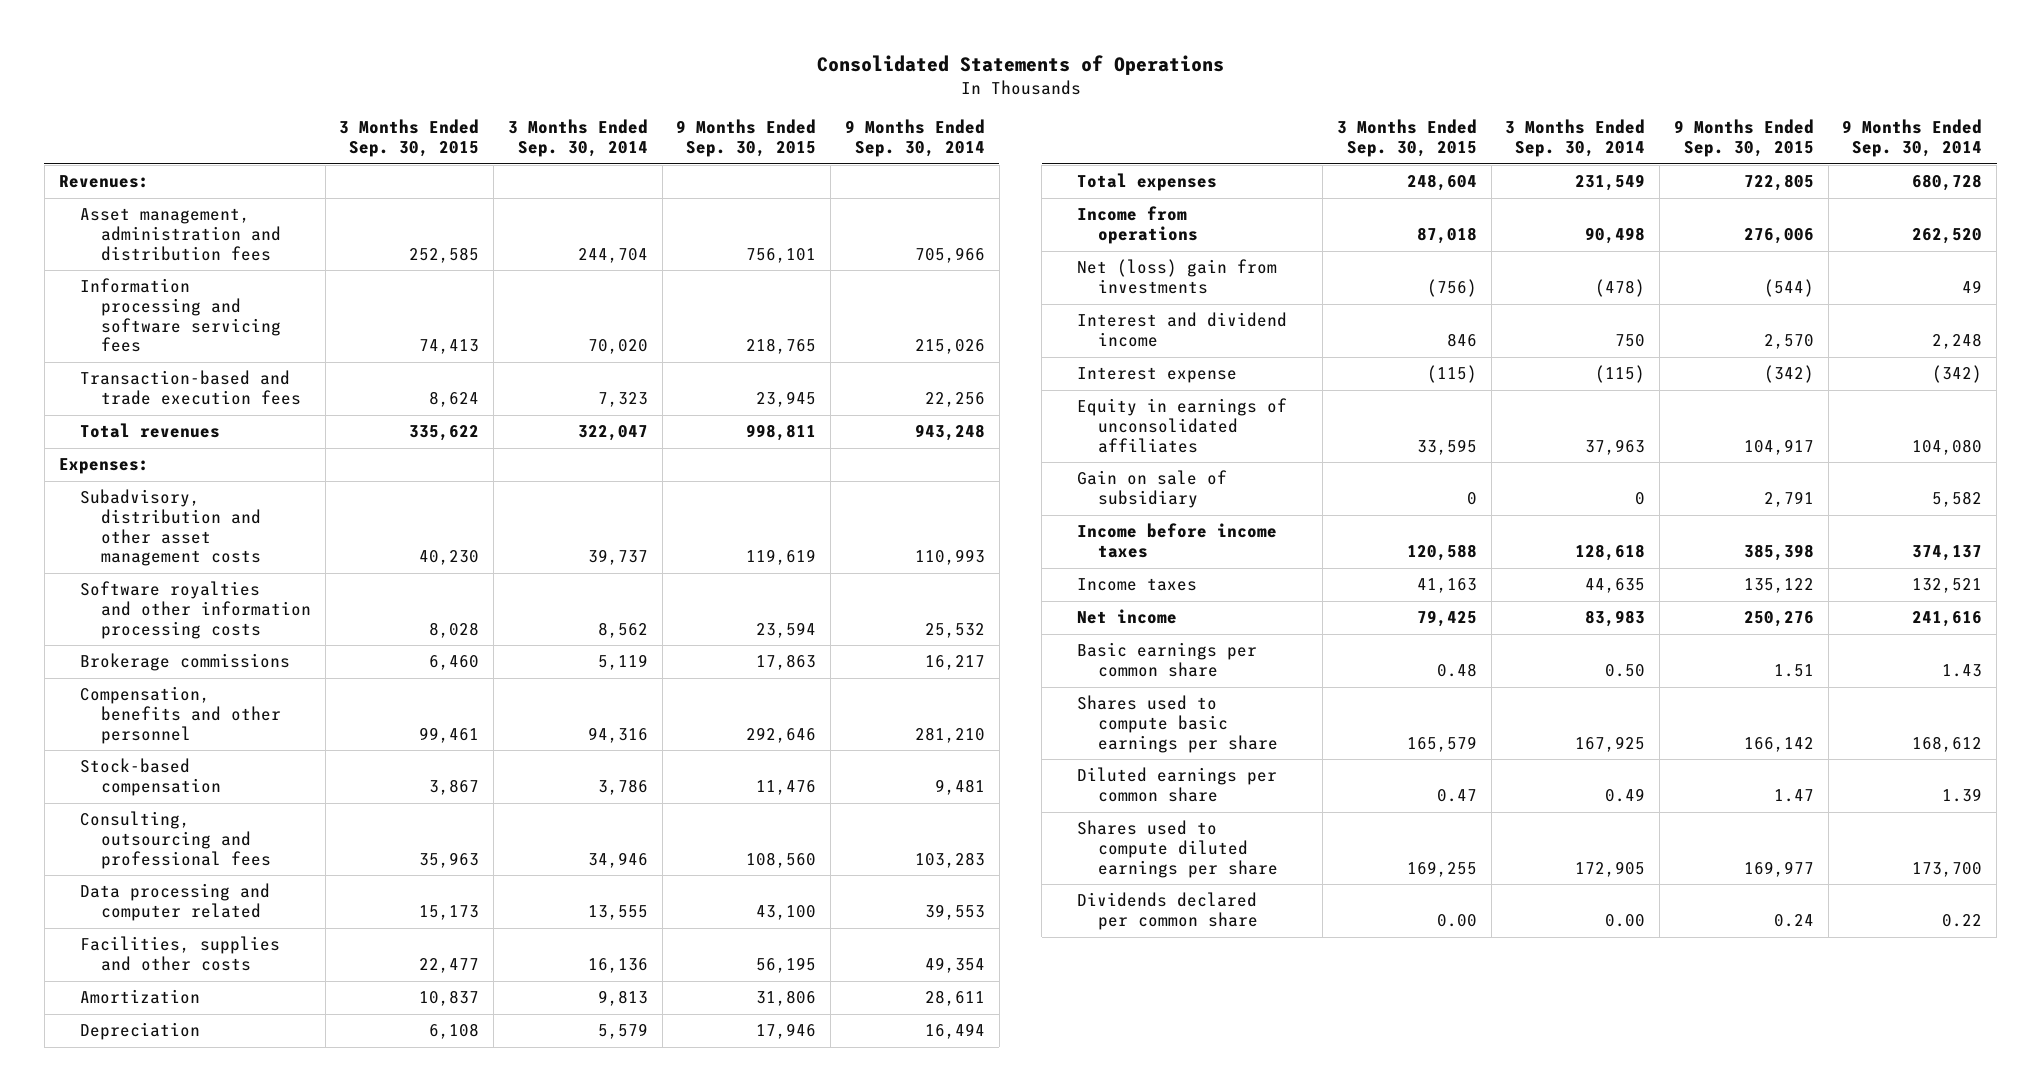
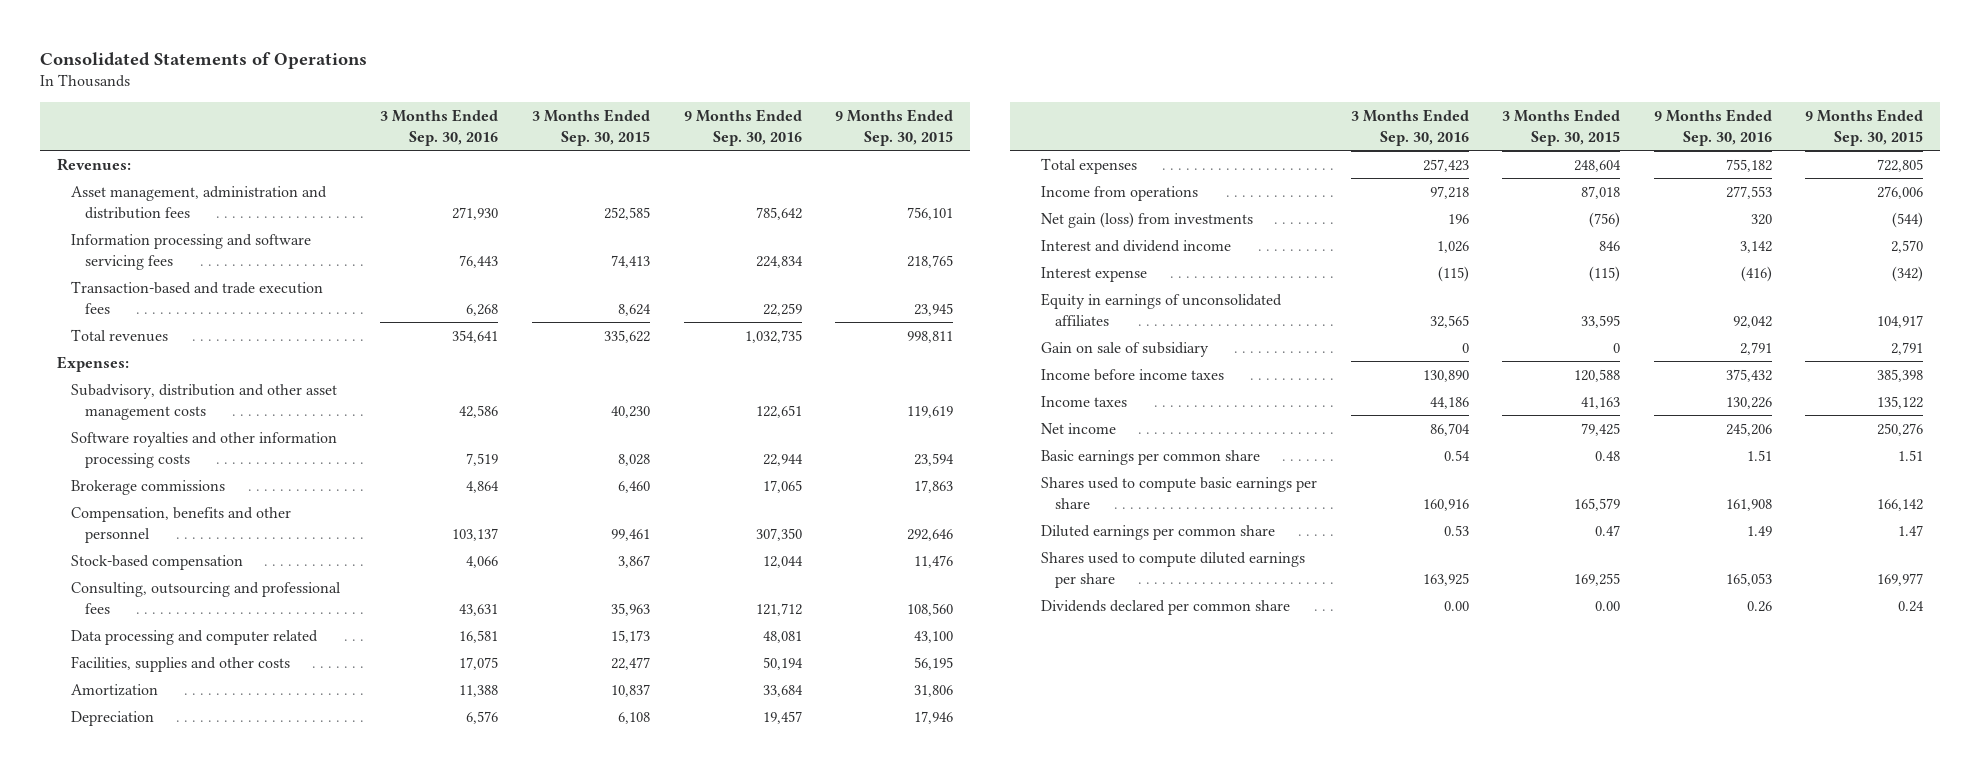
- | 3 Months Ended Sep. 30, 2015 | 3 Months Ended Sep. 30, 2014 | 9 Months Ended Sep. 30, 2015 | 9 Months Ended Sep. 30, 2014
+ | 3 Months Ended Sep. 30, 2016 | 3 Months Ended Sep. 30, 2015 | 9 Months Ended Sep. 30, 2016 | 9 Months Ended Sep. 30, 2015
- Net (loss) gain from investments | (756) | (478) | (544) | 49
+ Net gain (loss) from investments | 196 | (756) | 320 | (544)

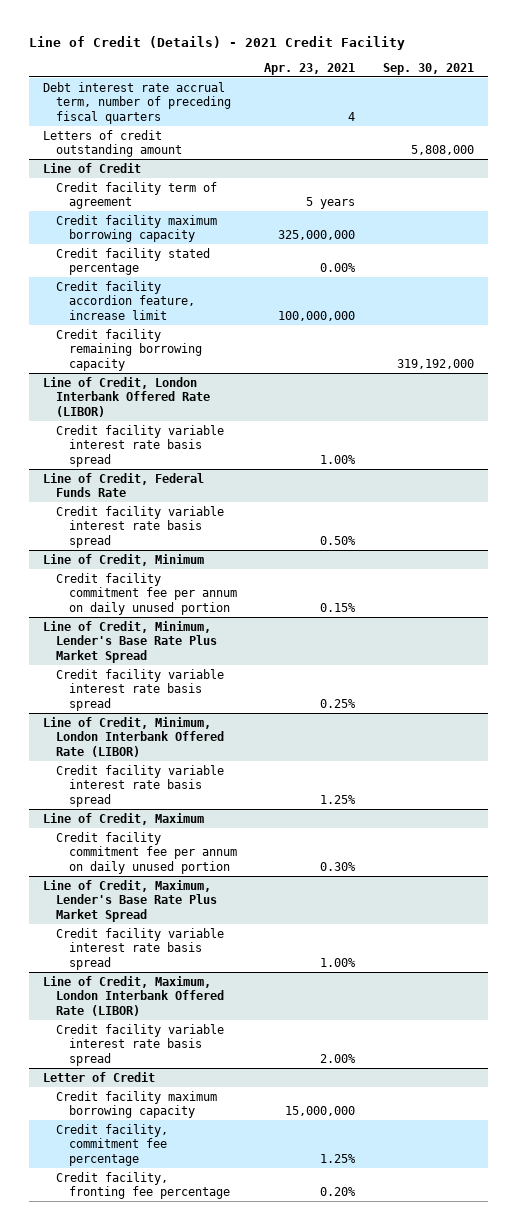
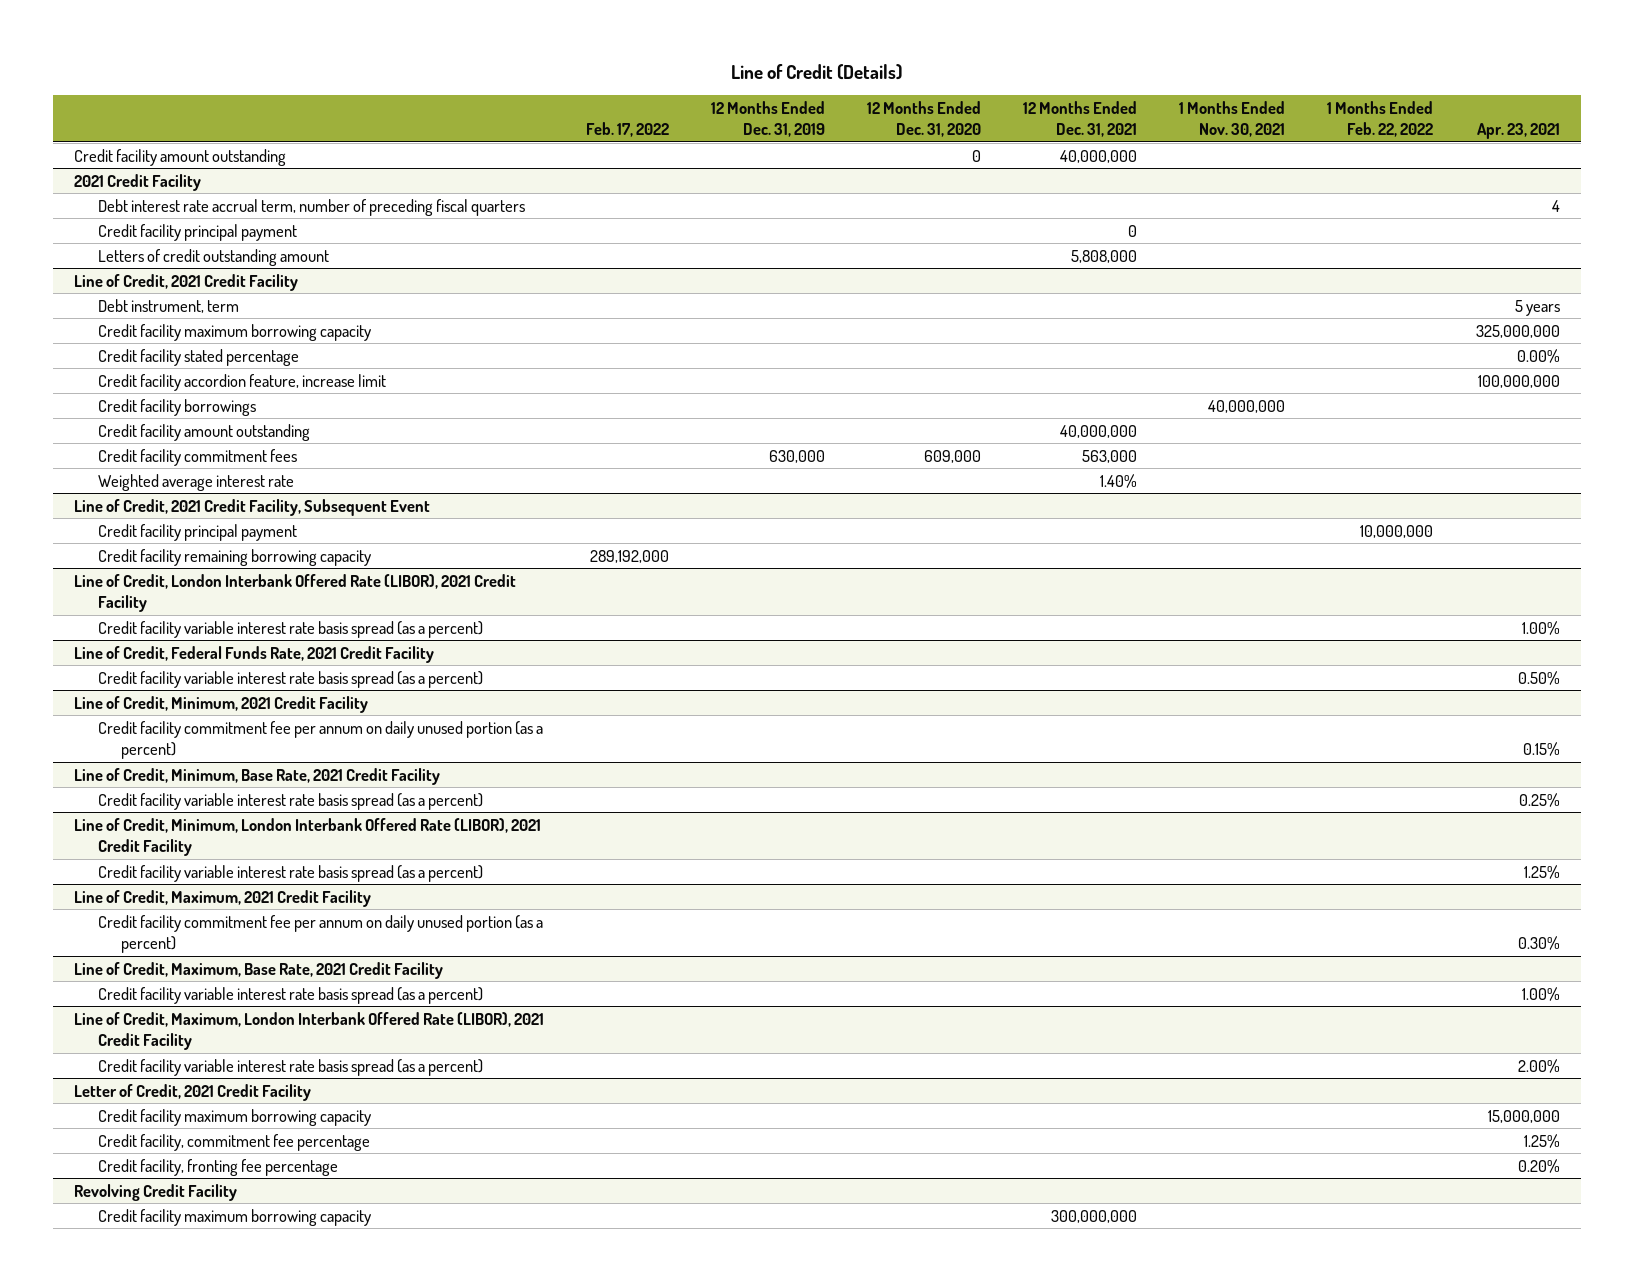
- Line of Credit (Details) - 2021 Credit Facility
+ Line of Credit (Details)
- | Apr. 23, 2021 | Sep. 30, 2021
+ | Feb. 17, 2022 | 12 Months Ended Dec. 31, 2019 | 12 Months Ended Dec. 31, 2020 | 12 Months Ended Dec. 31, 2021 | 1 Months Ended Nov. 30, 2021 | 1 Months Ended Feb. 22, 2022 | Apr. 23, 2021
+ Credit facility amount outstanding | | | 0 | 40,000,000 | | |
+ 2021 Credit Facility
+ Credit facility principal payment | | | | 0 | | |
- Line of Credit
- Credit facility term of agreement | 5 years |
+ Line of Credit, 2021 Credit Facility
+ Debt instrument, term | | | | | | | 5 years
+ Credit facility borrowings | | | | | 40,000,000 | |
+ Credit facility amount outstanding | | | | 40,000,000 | | |
+ Credit facility commitment fees | | 630,000 | 609,000 | 563,000 | | |
+ Weighted average interest rate | | | | 1.40% | | |
+ Line of Credit, 2021 Credit Facility, Subsequent Event
+ Credit facility principal payment | | | | | | 10,000,000 |
- Line of Credit, London Interbank Offered Rate (LIBOR)
- Credit facility variable interest rate basis spread | 1.00% |
- Line of Credit, Federal Funds Rate
- Credit facility variable interest rate basis spread | 0.50% |
- Line of Credit, Minimum
- Credit facility commitment fee per annum on daily unused portion | 0.15% |
- Line of Credit, Minimum, Lender's Base Rate Plus Market Spread
- Credit facility variable interest rate basis spread | 0.25% |
- Line of Credit, Minimum, London Interbank Offered Rate (LIBOR)
- Credit facility variable interest rate basis spread | 1.25% |
- Line of Credit, Maximum
- Credit facility commitment fee per annum on daily unused portion | 0.30% |
- Line of Credit, Maximum, Lender's Base Rate Plus Market Spread
- Credit facility variable interest rate basis spread | 1.00% |
- Line of Credit, Maximum, London Interbank Offered Rate (LIBOR)
- Credit facility variable interest rate basis spread | 2.00% |
- Letter of Credit
+ Line of Credit, London Interbank Offered Rate (LIBOR), 2021 Credit Facility
+ Credit facility variable interest rate basis spread (as a percent) | | | | | | | 1.00%
+ Line of Credit, Federal Funds Rate, 2021 Credit Facility
+ Credit facility variable interest rate basis spread (as a percent) | | | | | | | 0.50%
+ Line of Credit, Minimum, 2021 Credit Facility
+ Credit facility commitment fee per annum on daily unused portion (as a percent) | | | | | | | 0.15%
+ Line of Credit, Minimum, Base Rate, 2021 Credit Facility
+ Credit facility variable interest rate basis spread (as a percent) | | | | | | | 0.25%
+ Line of Credit, Minimum, London Interbank Offered Rate (LIBOR), 2021 Credit Facility
+ Credit facility variable interest rate basis spread (as a percent) | | | | | | | 1.25%
+ Line of Credit, Maximum, 2021 Credit Facility
+ Credit facility commitment fee per annum on daily unused portion (as a percent) | | | | | | | 0.30%
+ Line of Credit, Maximum, Base Rate, 2021 Credit Facility
+ Credit facility variable interest rate basis spread (as a percent) | | | | | | | 1.00%
+ Line of Credit, Maximum, London Interbank Offered Rate (LIBOR), 2021 Credit Facility
+ Credit facility variable interest rate basis spread (as a percent) | | | | | | | 2.00%
+ Letter of Credit, 2021 Credit Facility
+ Revolving Credit Facility
+ Credit facility maximum borrowing capacity | | | | 300,000,000 | | |

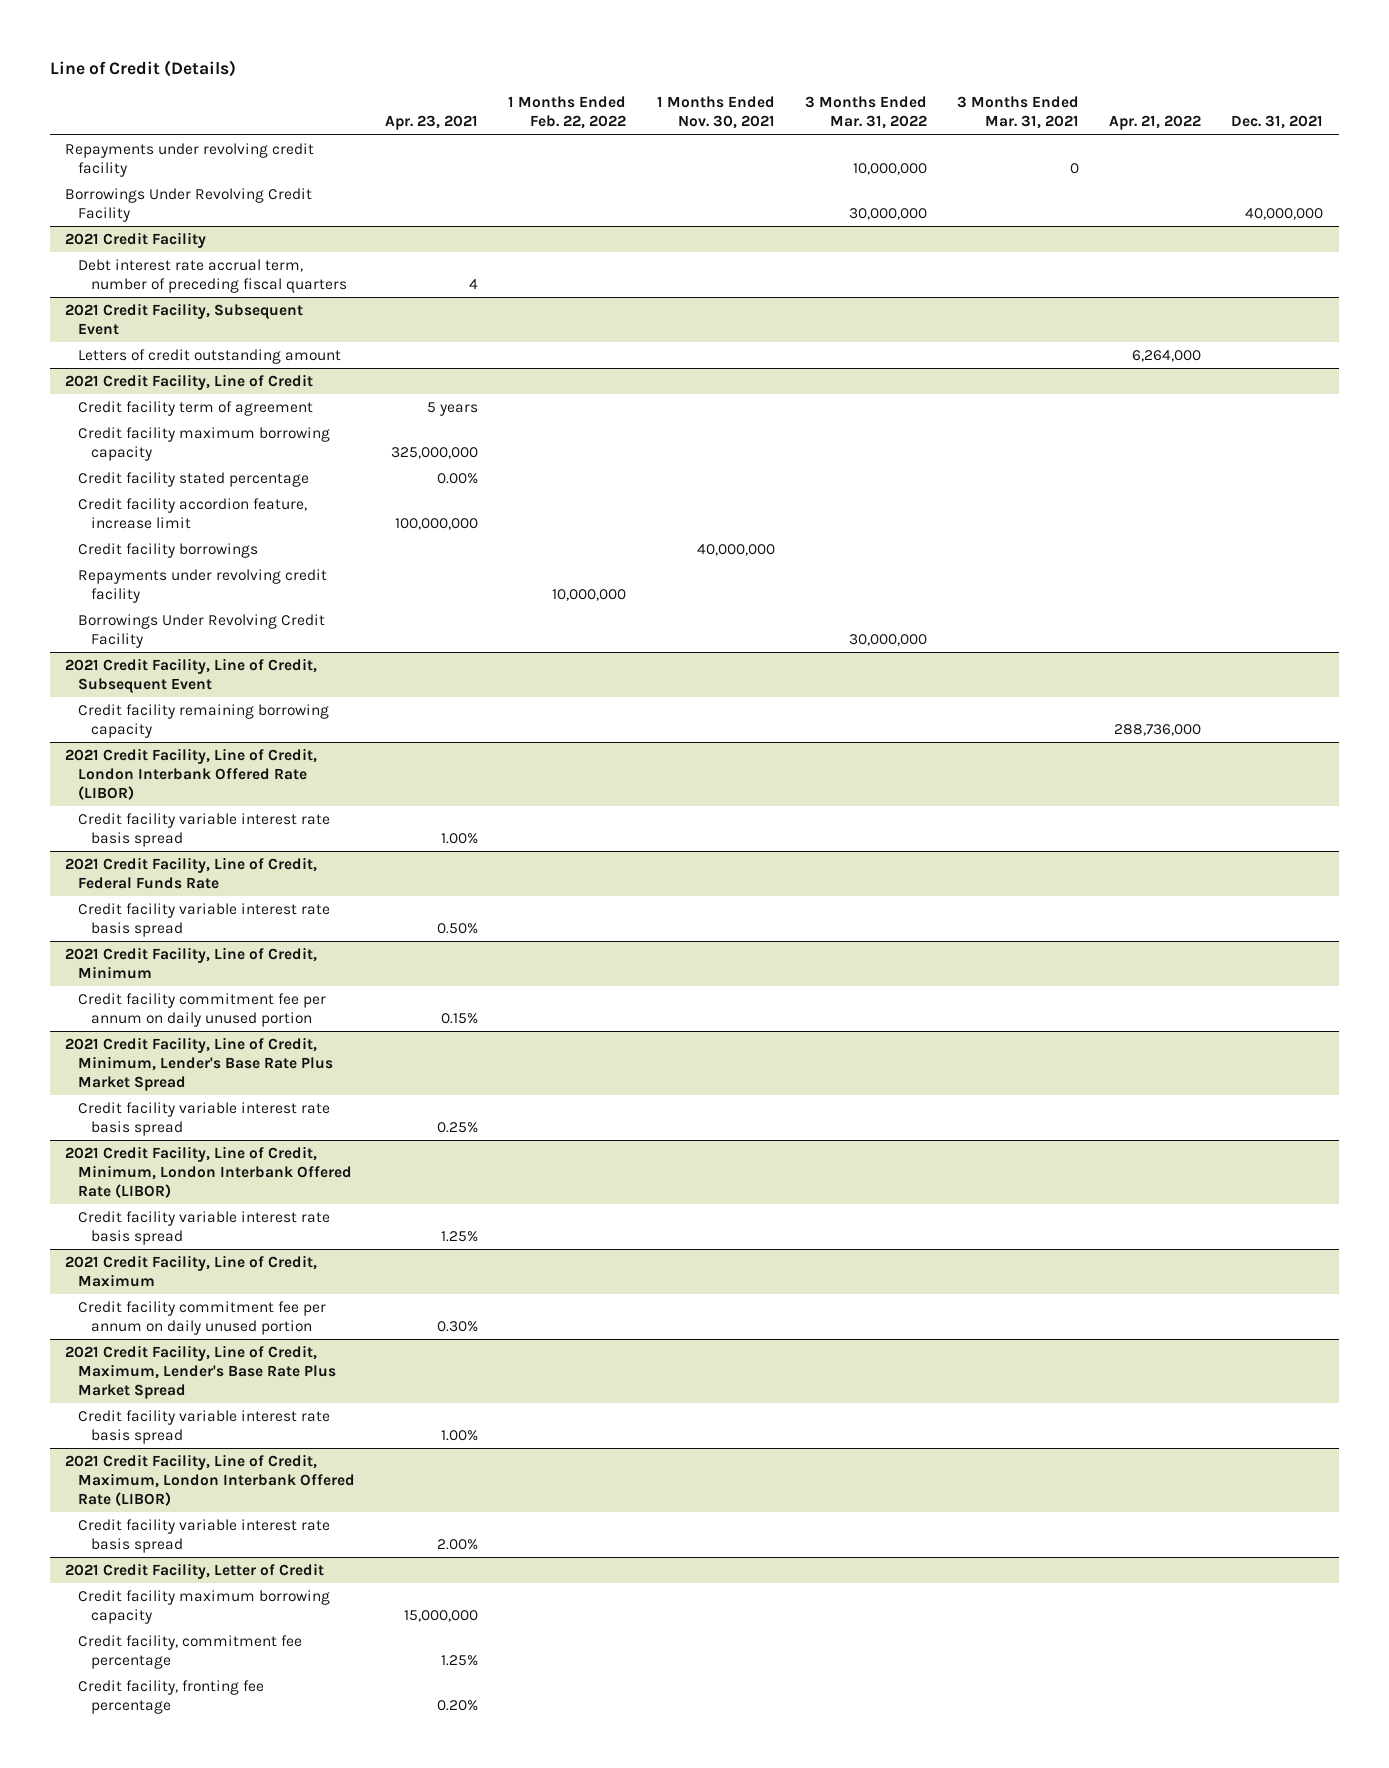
- | Feb. 17, 2022 | 12 Months Ended Dec. 31, 2019 | 12 Months Ended Dec. 31, 2020 | 12 Months Ended Dec. 31, 2021 | 1 Months Ended Nov. 30, 2021 | 1 Months Ended Feb. 22, 2022 | Apr. 23, 2021
+ | Apr. 23, 2021 | 1 Months Ended Feb. 22, 2022 | 1 Months Ended Nov. 30, 2021 | 3 Months Ended Mar. 31, 2022 | 3 Months Ended Mar. 31, 2021 | Apr. 21, 2022 | Dec. 31, 2021
- Credit facility amount outstanding | | | 0 | 40,000,000 | | |
+ Repayments under revolving credit facility | | | | 10,000,000 | 0 | |
+ Borrowings Under Revolving Credit Facility | | | | 30,000,000 | | | 40,000,000
@ 2021 Credit Facility
- Credit facility principal payment | | | | 0 | | |
+ 2021 Credit Facility, Subsequent Event
- Line of Credit, 2021 Credit Facility
- Debt instrument, term | | | | | | | 5 years
+ 2021 Credit Facility, Line of Credit
+ Credit facility term of agreement | 5 years | | | | | |
- Credit facility amount outstanding | | | | 40,000,000 | | |
- Credit facility commitment fees | | 630,000 | 609,000 | 563,000 | | |
- Weighted average interest rate | | | | 1.40% | | |
- Line of Credit, 2021 Credit Facility, Subsequent Event
- Credit facility principal payment | | | | | | 10,000,000 |
+ Repayments under revolving credit facility | | 10,000,000 | | | | |
+ Borrowings Under Revolving Credit Facility | | | | 30,000,000 | | |
+ 2021 Credit Facility, Line of Credit, Subsequent Event
- Line of Credit, London Interbank Offered Rate (LIBOR), 2021 Credit Facility
- Credit facility variable interest rate basis spread (as a percent) | | | | | | | 1.00%
- Line of Credit, Federal Funds Rate, 2021 Credit Facility
- Credit facility variable interest rate basis spread (as a percent) | | | | | | | 0.50%
- Line of Credit, Minimum, 2021 Credit Facility
- Credit facility commitment fee per annum on daily unused portion (as a percent) | | | | | | | 0.15%
- Line of Credit, Minimum, Base Rate, 2021 Credit Facility
- Credit facility variable interest rate basis spread (as a percent) | | | | | | | 0.25%
- Line of Credit, Minimum, London Interbank Offered Rate (LIBOR), 2021 Credit Facility
- Credit facility variable interest rate basis spread (as a percent) | | | | | | | 1.25%
- Line of Credit, Maximum, 2021 Credit Facility
- Credit facility commitment fee per annum on daily unused portion (as a percent) | | | | | | | 0.30%
- Line of Credit, Maximum, Base Rate, 2021 Credit Facility
- Credit facility variable interest rate basis spread (as a percent) | | | | | | | 1.00%
- Line of Credit, Maximum, London Interbank Offered Rate (LIBOR), 2021 Credit Facility
- Credit facility variable interest rate basis spread (as a percent) | | | | | | | 2.00%
- Letter of Credit, 2021 Credit Facility
+ 2021 Credit Facility, Line of Credit, London Interbank Offered Rate (LIBOR)
+ Credit facility variable interest rate basis spread | 1.00% | | | | | |
+ 2021 Credit Facility, Line of Credit, Federal Funds Rate
+ Credit facility variable interest rate basis spread | 0.50% | | | | | |
+ 2021 Credit Facility, Line of Credit, Minimum
+ Credit facility commitment fee per annum on daily unused portion | 0.15% | | | | | |
+ 2021 Credit Facility, Line of Credit, Minimum, Lender's Base Rate Plus Market Spread
+ Credit facility variable interest rate basis spread | 0.25% | | | | | |
+ 2021 Credit Facility, Line of Credit, Minimum, London Interbank Offered Rate (LIBOR)
+ Credit facility variable interest rate basis spread | 1.25% | | | | | |
+ 2021 Credit Facility, Line of Credit, Maximum
+ Credit facility commitment fee per annum on daily unused portion | 0.30% | | | | | |
+ 2021 Credit Facility, Line of Credit, Maximum, Lender's Base Rate Plus Market Spread
+ Credit facility variable interest rate basis spread | 1.00% | | | | | |
+ 2021 Credit Facility, Line of Credit, Maximum, London Interbank Offered Rate (LIBOR)
+ Credit facility variable interest rate basis spread | 2.00% | | | | | |
+ 2021 Credit Facility, Letter of Credit
- Revolving Credit Facility
- Credit facility maximum borrowing capacity | | | | 300,000,000 | | |

